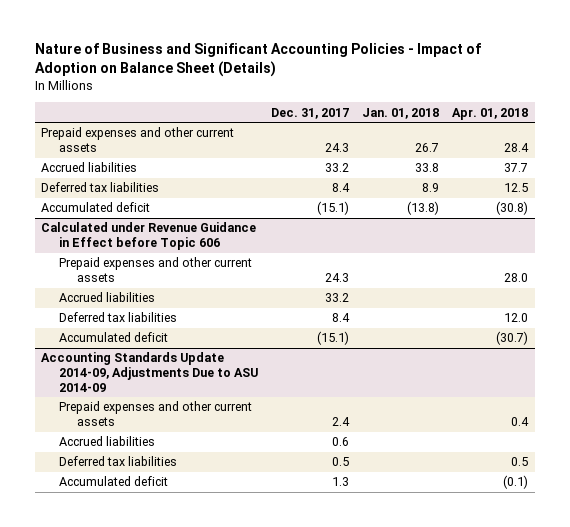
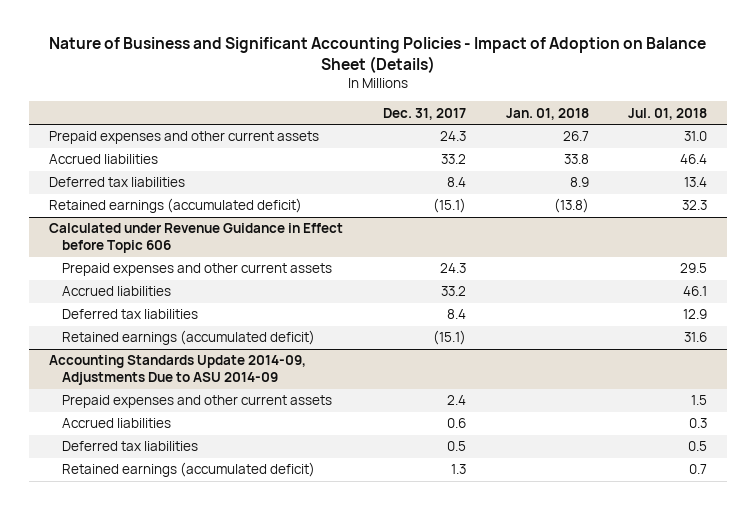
- | Dec. 31, 2017 | Jan. 01, 2018 | Apr. 01, 2018
+ | Dec. 31, 2017 | Jan. 01, 2018 | Jul. 01, 2018
- Accumulated deficit | (15.1) | (13.8) | (30.8)
+ Retained earnings (accumulated deficit) | (15.1) | (13.8) | 32.3
@ Calculated under Revenue Guidance in Effect before Topic 606
- Accumulated deficit | (15.1) | | (30.7)
+ Retained earnings (accumulated deficit) | (15.1) | | 31.6
@ Accounting Standards Update 2014-09, Adjustments Due to ASU 2014-09
- Accumulated deficit | 1.3 | | (0.1)
+ Retained earnings (accumulated deficit) | 1.3 | | 0.7

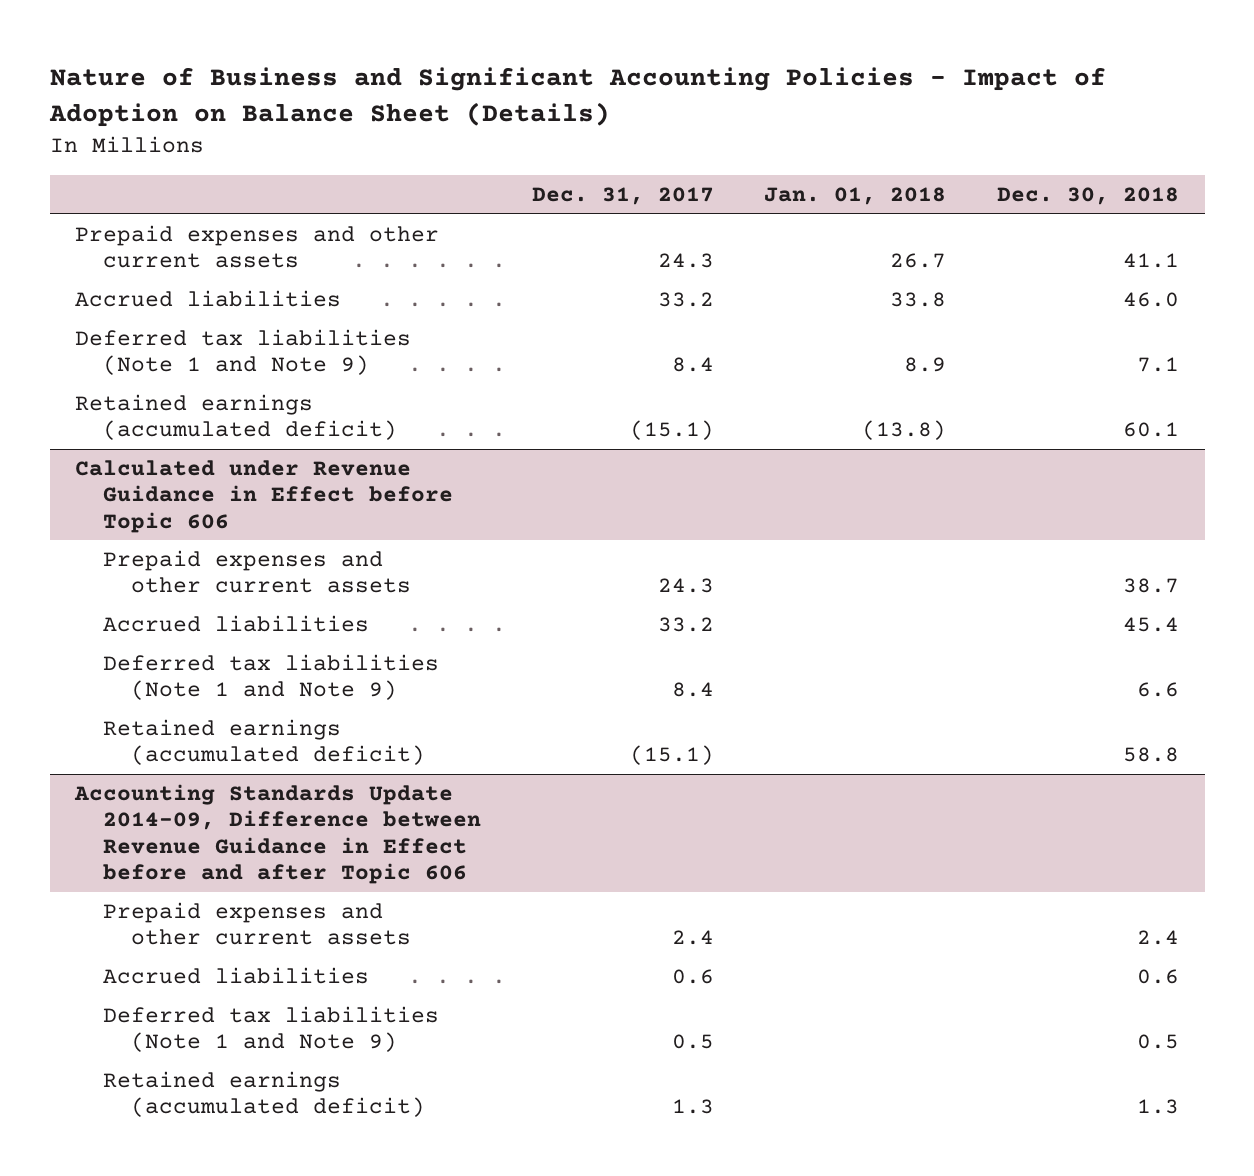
- | Dec. 31, 2017 | Jan. 01, 2018 | Jul. 01, 2018
+ | Dec. 31, 2017 | Jan. 01, 2018 | Dec. 30, 2018
- Deferred tax liabilities | 8.4 | 8.9 | 13.4
+ Deferred tax liabilities (Note 1 and Note 9) | 8.4 | 8.9 | 7.1
@ Calculated under Revenue Guidance in Effect before Topic 606
- Deferred tax liabilities | 8.4 | | 12.9
+ Deferred tax liabilities (Note 1 and Note 9) | 8.4 | | 6.6
- Accounting Standards Update 2014-09, Adjustments Due to ASU 2014-09
+ Accounting Standards Update 2014-09, Difference between Revenue Guidance in Effect before and after Topic 606
- Deferred tax liabilities | 0.5 | | 0.5
+ Deferred tax liabilities (Note 1 and Note 9) | 0.5 | | 0.5

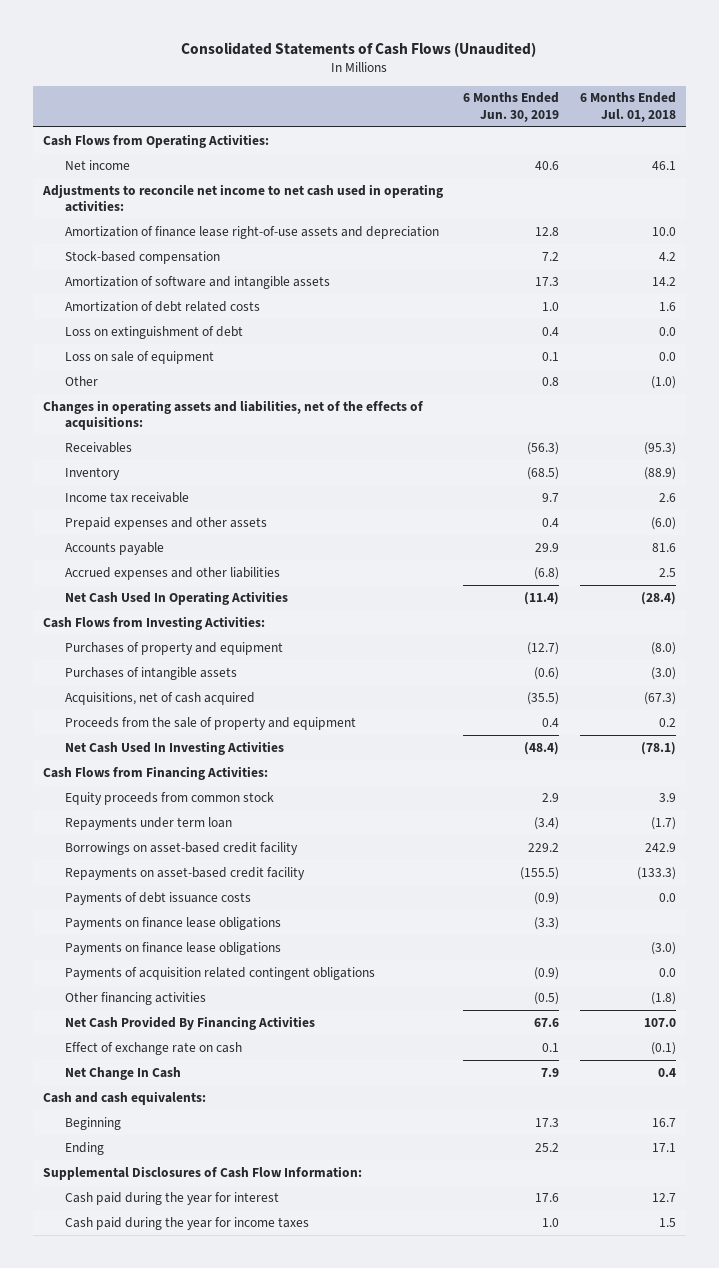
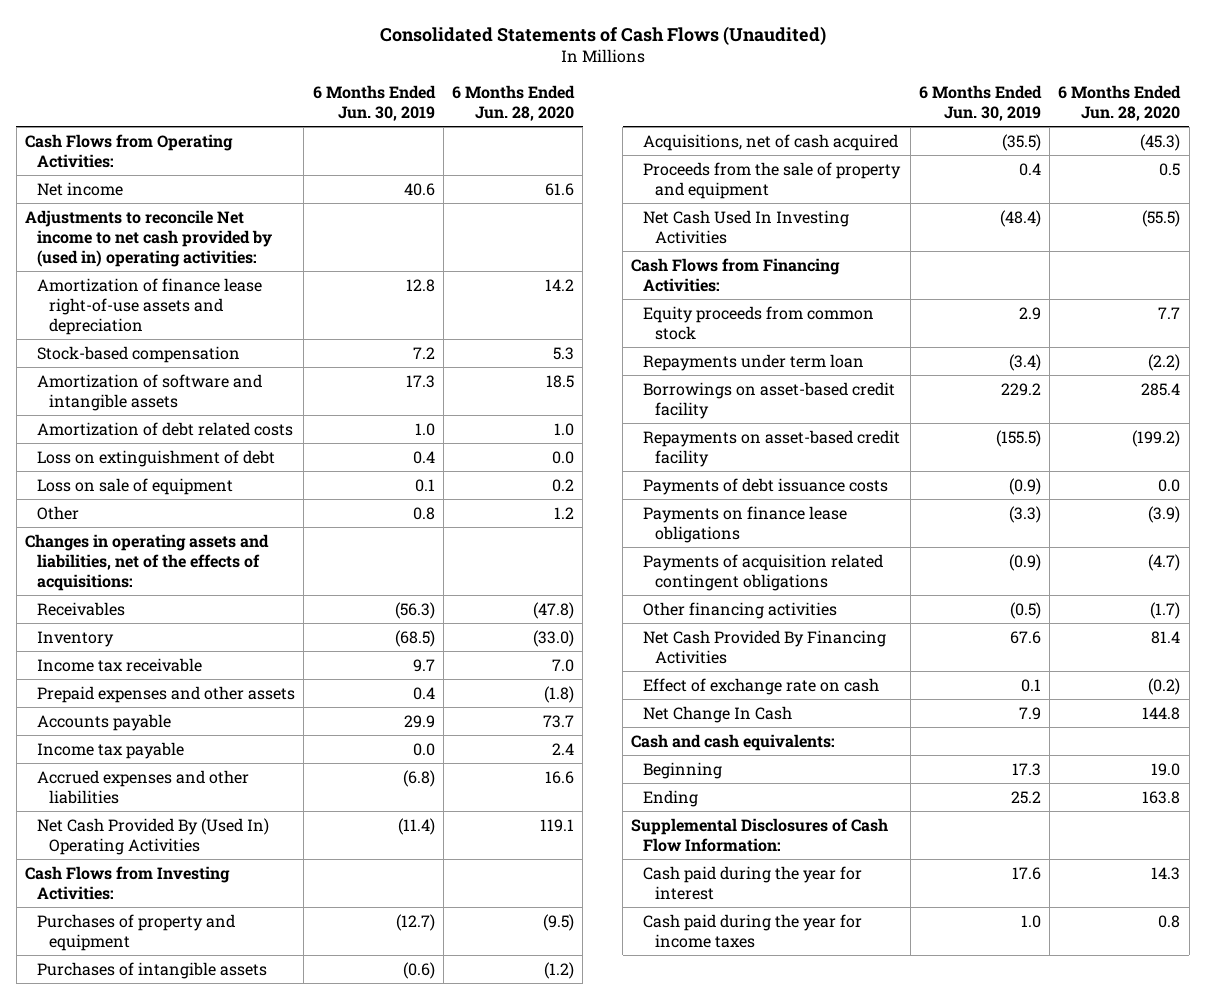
- | 6 Months Ended Jun. 30, 2019 | 6 Months Ended Jul. 01, 2018
+ | 6 Months Ended Jun. 30, 2019 | 6 Months Ended Jun. 28, 2020
- Adjustments to reconcile net income to net cash used in operating activities:
+ Adjustments to reconcile Net income to net cash provided by (used in) operating activities:
+ Income tax payable | 0.0 | 2.4
- Net Cash Used In Operating Activities | (11.4) | (28.4)
+ Net Cash Provided By (Used In) Operating Activities | (11.4) | 119.1
- Payments on finance lease obligations | | (3.0)

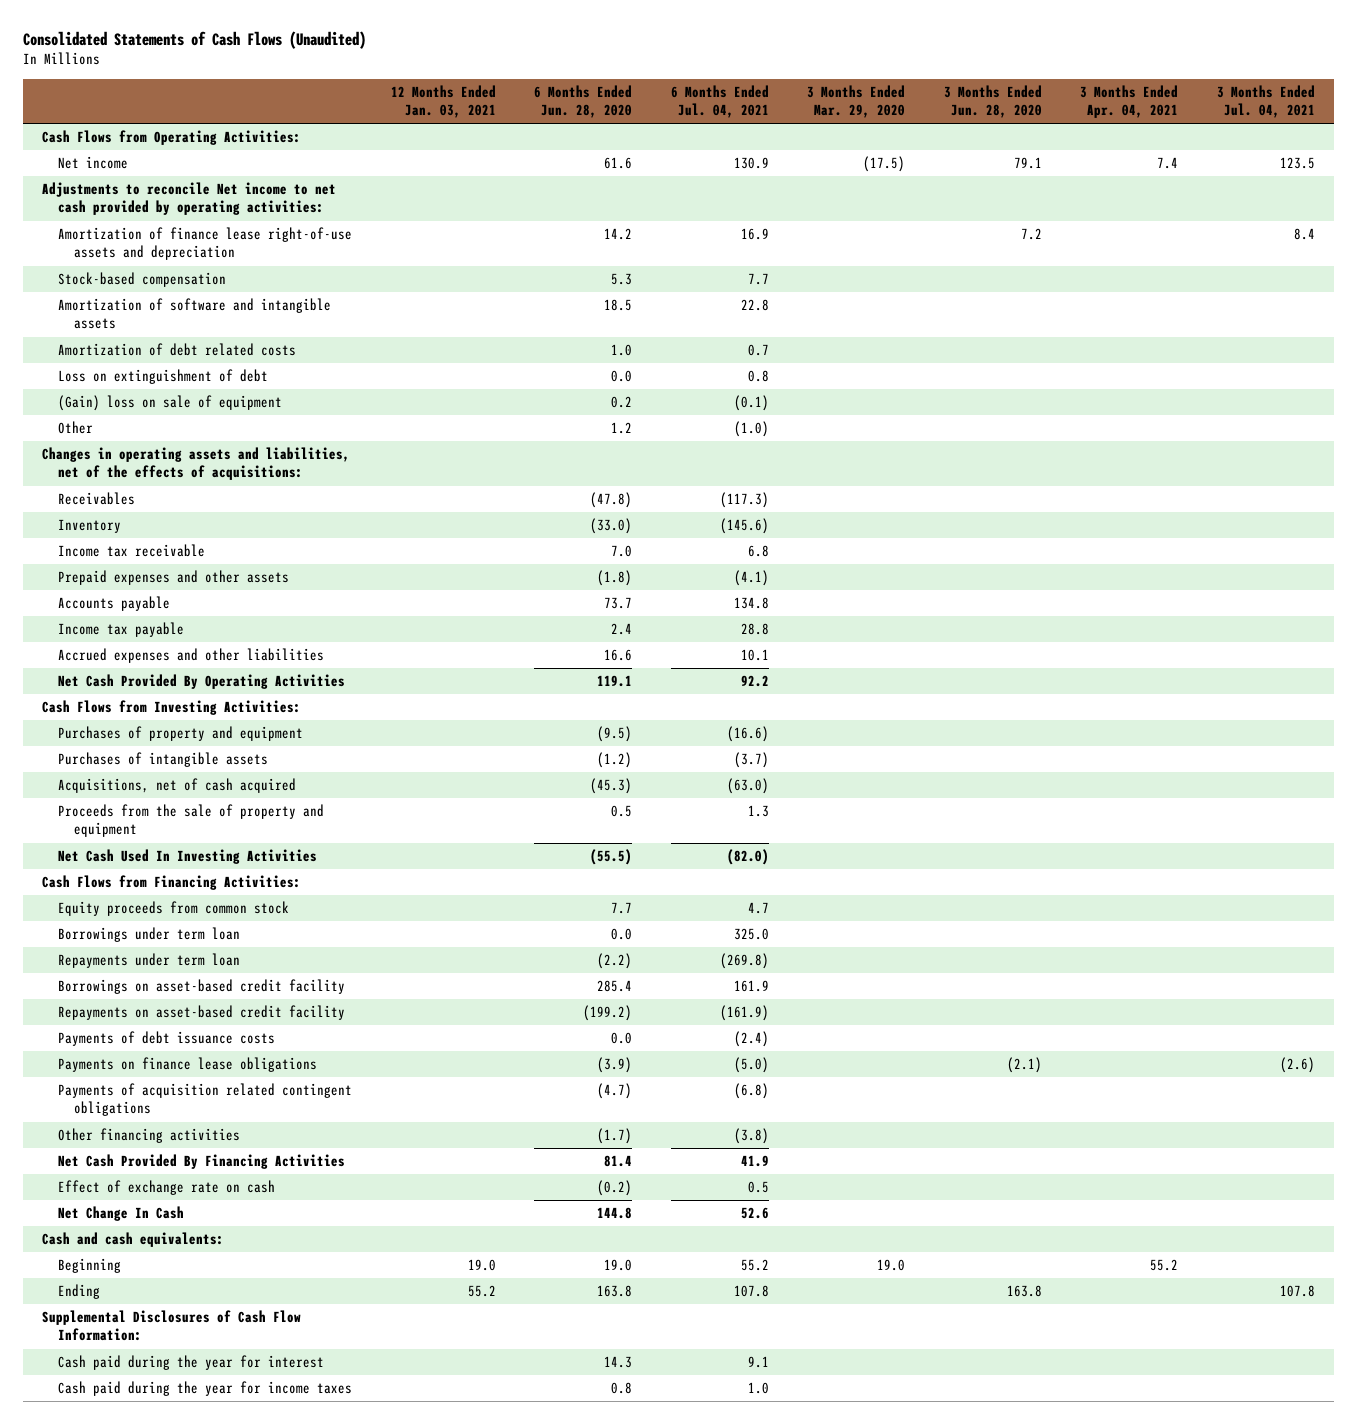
- | 6 Months Ended Jun. 30, 2019 | 6 Months Ended Jun. 28, 2020
+ | 12 Months Ended Jan. 03, 2021 | 6 Months Ended Jun. 28, 2020 | 6 Months Ended Jul. 04, 2021 | 3 Months Ended Mar. 29, 2020 | 3 Months Ended Jun. 28, 2020 | 3 Months Ended Apr. 04, 2021 | 3 Months Ended Jul. 04, 2021
- Adjustments to reconcile Net income to net cash provided by (used in) operating activities:
+ Adjustments to reconcile Net income to net cash provided by operating activities:
- Loss on sale of equipment | 0.1 | 0.2
+ (Gain) loss on sale of equipment | | 0.2 | (0.1) | | | |
- Net Cash Provided By (Used In) Operating Activities | (11.4) | 119.1
+ Net Cash Provided By Operating Activities | | 119.1 | 92.2 | | | |
+ Borrowings under term loan | | 0.0 | 325.0 | | | |

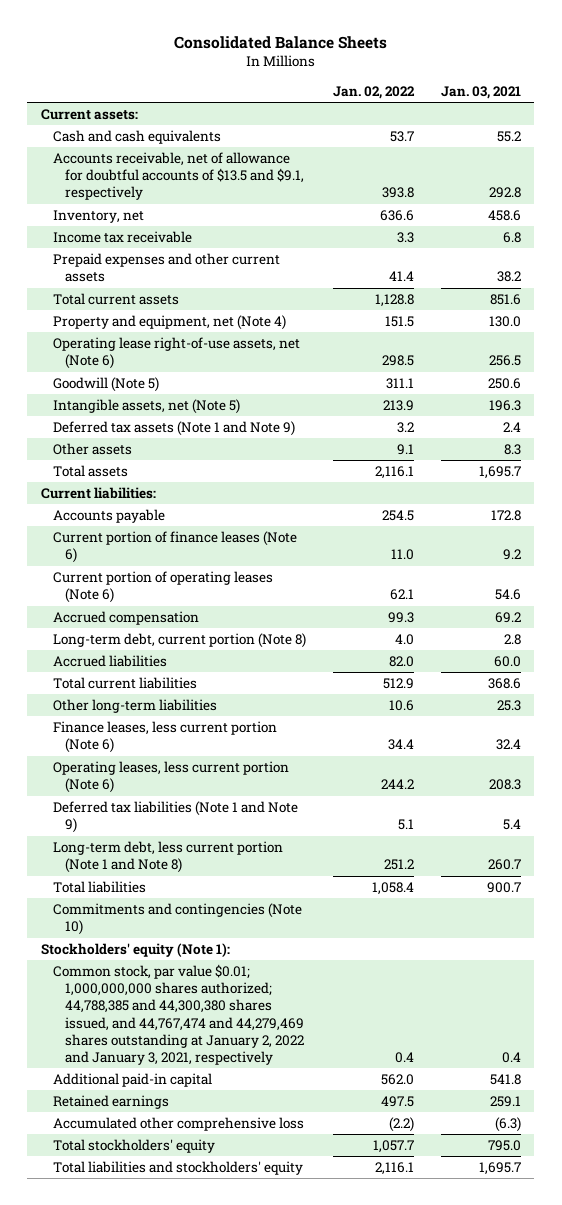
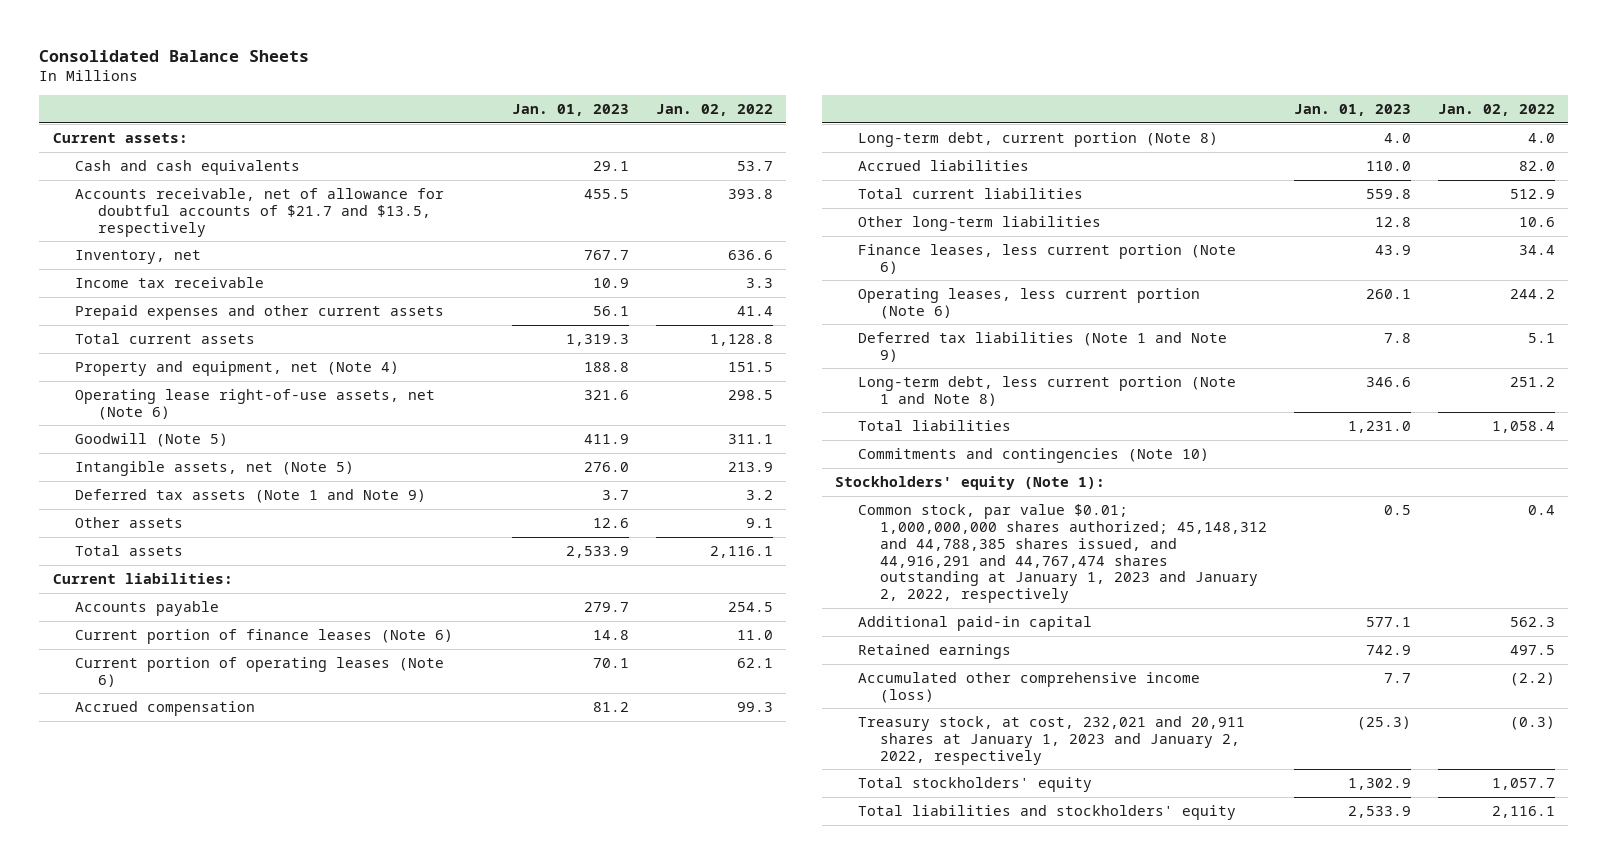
- | Jan. 02, 2022 | Jan. 03, 2021
+ | Jan. 01, 2023 | Jan. 02, 2022
- Accounts receivable, net of allowance for doubtful accounts of $13.5 and $9.1, respectively | 393.8 | 292.8
+ Accounts receivable, net of allowance for doubtful accounts of $21.7 and $13.5, respectively | 455.5 | 393.8
- Common stock, par value $0.01; 1,000,000,000 shares authorized; 44,788,385 and 44,300,380 shares issued, and 44,767,474 and 44,279,469 shares outstanding at January 2, 2022 and January 3, 2021, respectively | 0.4 | 0.4
- Additional paid-in capital | 562.0 | 541.8
+ Common stock, par value $0.01; 1,000,000,000 shares authorized; 45,148,312 and 44,788,385 shares issued, and 44,916,291 and 44,767,474 shares outstanding at January 1, 2023 and January 2, 2022, respectively | 0.5 | 0.4
+ Additional paid-in capital | 577.1 | 562.3
- Accumulated other comprehensive loss | (2.2) | (6.3)
+ Accumulated other comprehensive income (loss) | 7.7 | (2.2)
+ Treasury stock, at cost, 232,021 and 20,911 shares at January 1, 2023 and January 2, 2022, respectively | (25.3) | (0.3)

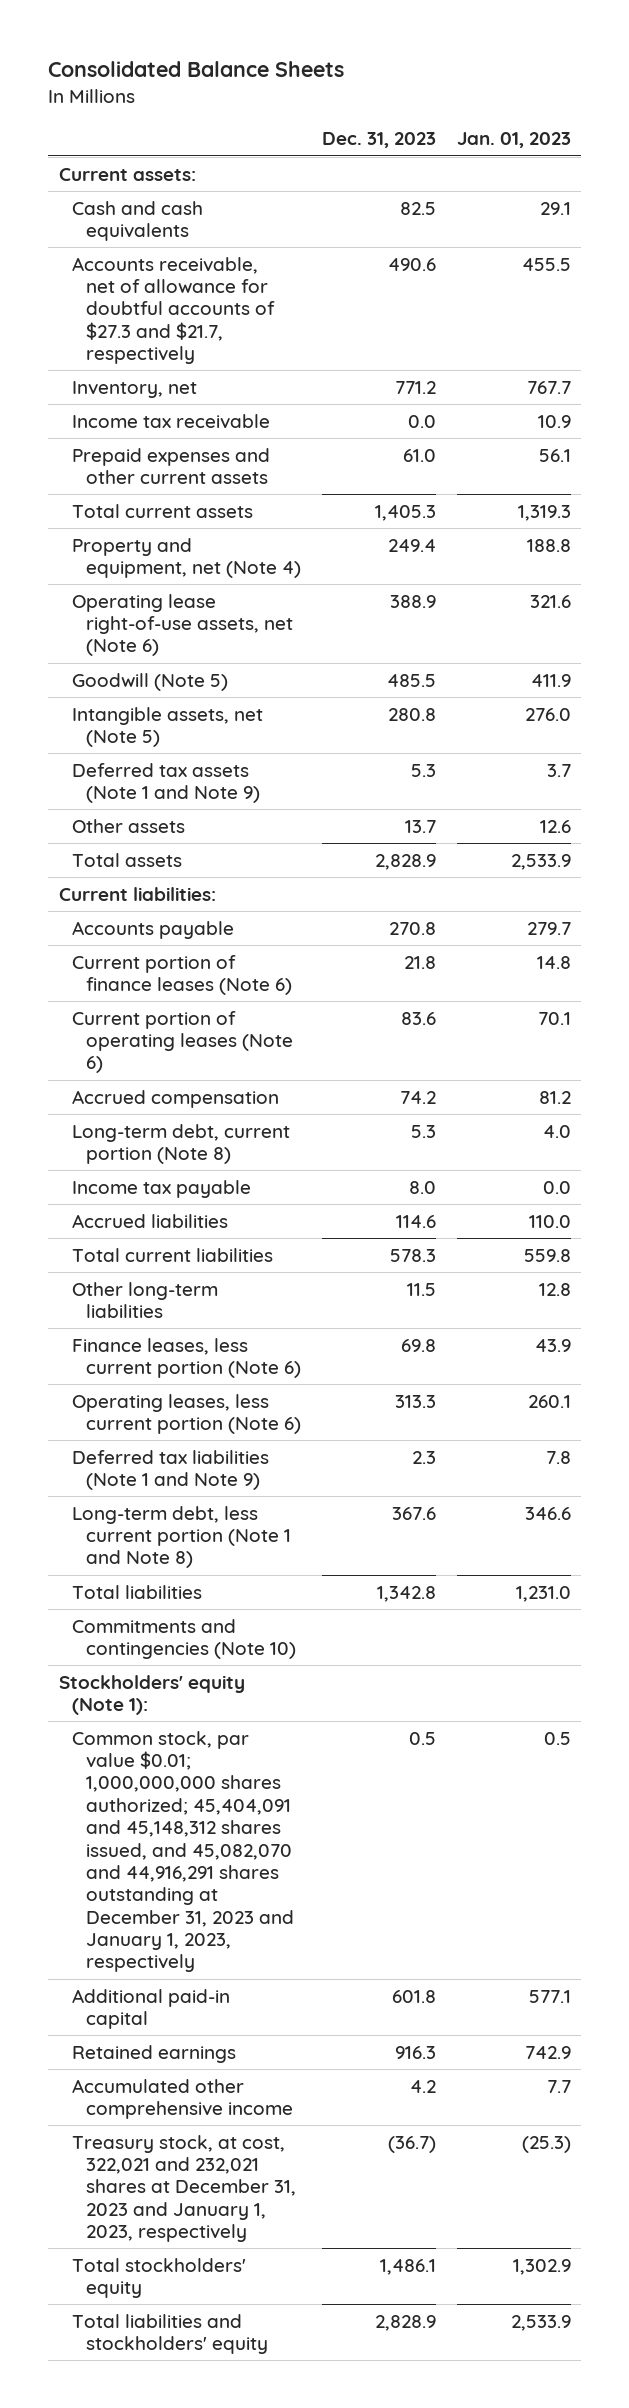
- | Jan. 01, 2023 | Jan. 02, 2022
+ | Dec. 31, 2023 | Jan. 01, 2023
- Accounts receivable, net of allowance for doubtful accounts of $21.7 and $13.5, respectively | 455.5 | 393.8
+ Accounts receivable, net of allowance for doubtful accounts of $27.3 and $21.7, respectively | 490.6 | 455.5
+ Income tax payable | 8.0 | 0.0
- Common stock, par value $0.01; 1,000,000,000 shares authorized; 45,148,312 and 44,788,385 shares issued, and 44,916,291 and 44,767,474 shares outstanding at January 1, 2023 and January 2, 2022, respectively | 0.5 | 0.4
+ Common stock, par value $0.01; 1,000,000,000 shares authorized; 45,404,091 and 45,148,312 shares issued, and 45,082,070 and 44,916,291 shares outstanding at December 31, 2023 and January 1, 2023, respectively | 0.5 | 0.5
- Accumulated other comprehensive income (loss) | 7.7 | (2.2)
- Treasury stock, at cost, 232,021 and 20,911 shares at January 1, 2023 and January 2, 2022, respectively | (25.3) | (0.3)
+ Accumulated other comprehensive income | 4.2 | 7.7
+ Treasury stock, at cost, 322,021 and 232,021 shares at December 31, 2023 and January 1, 2023, respectively | (36.7) | (25.3)

